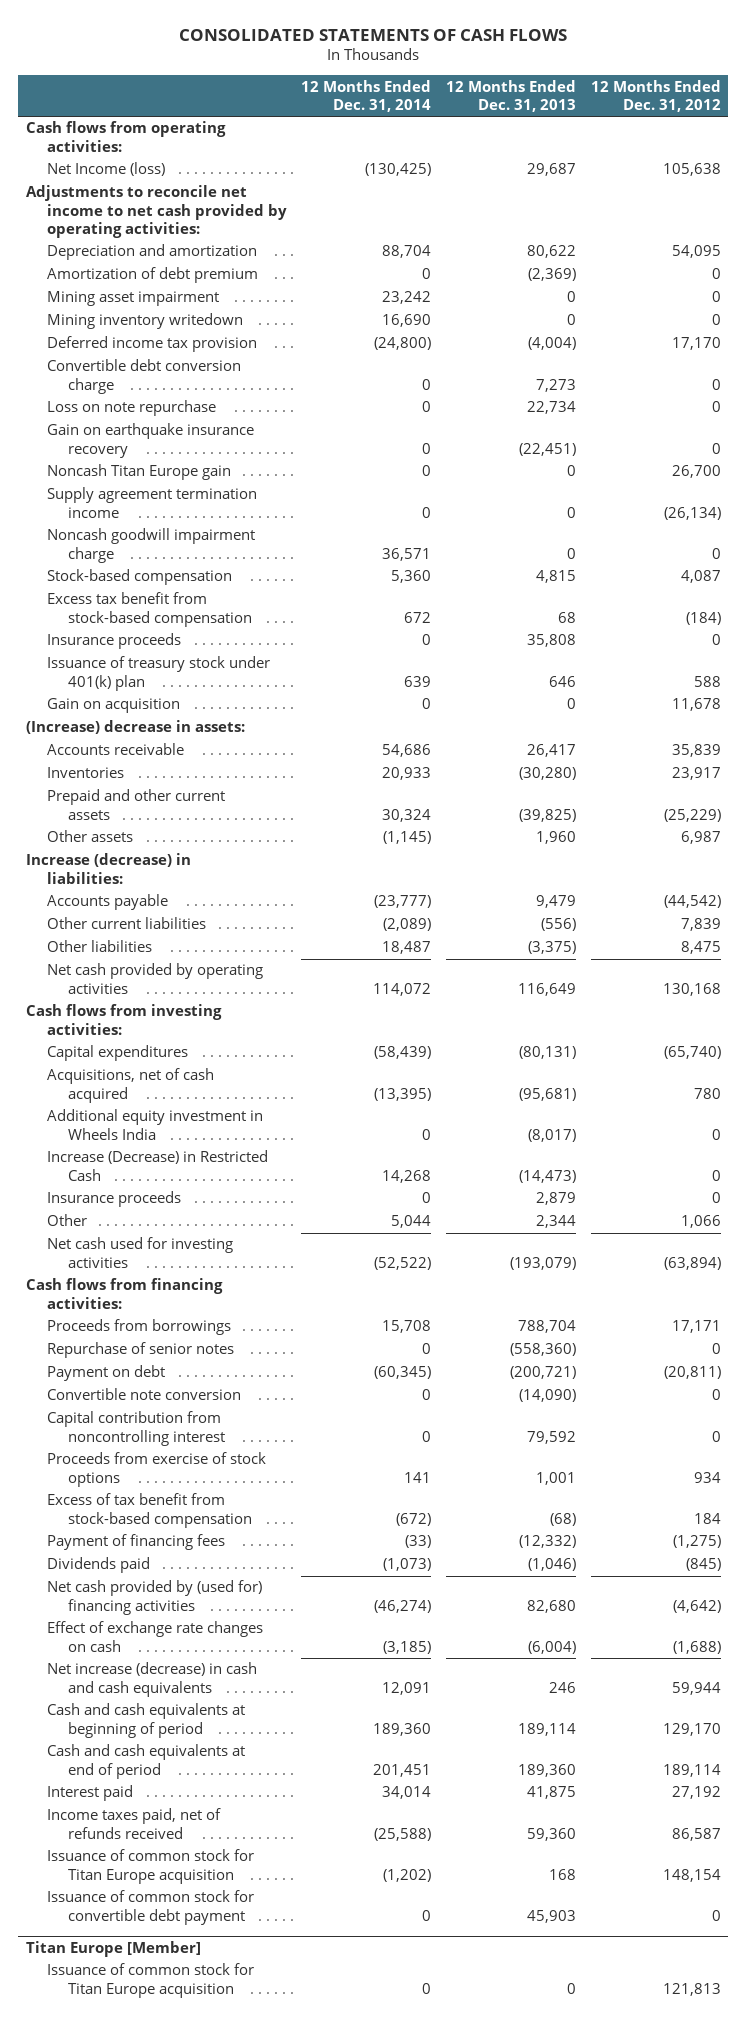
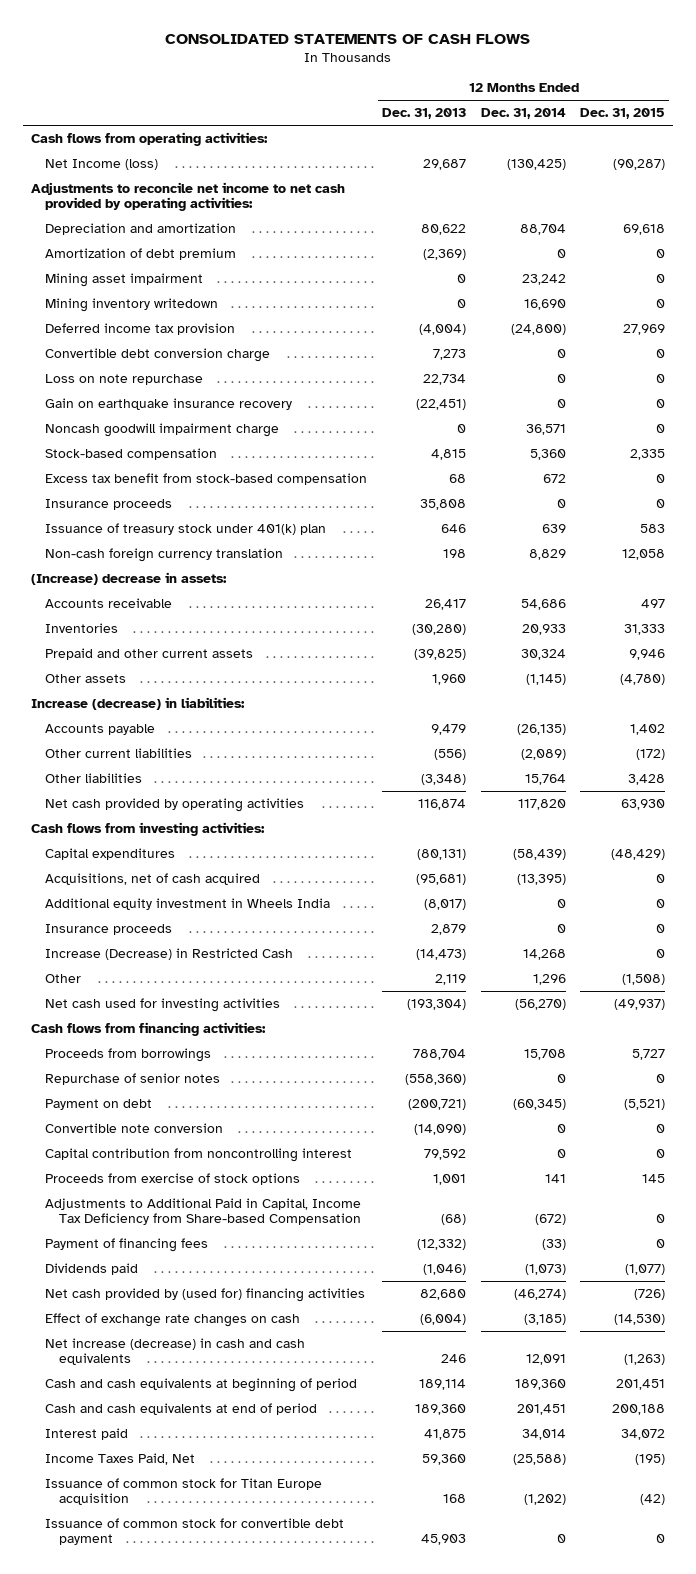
- | 12 Months Ended Dec. 31, 2014 | 12 Months Ended Dec. 31, 2013 | 12 Months Ended Dec. 31, 2012
+ | 12 Months Ended Dec. 31, 2013 | 12 Months Ended Dec. 31, 2014 | 12 Months Ended Dec. 31, 2015
- Noncash Titan Europe gain | 0 | 0 | 26,700
- Supply agreement termination income | 0 | 0 | (26,134)
- Gain on acquisition | 0 | 0 | 11,678
+ Non-cash foreign currency translation | 198 | 8,829 | 12,058
- Accounts payable | (23,777) | 9,479 | (44,542)
+ Accounts payable | 9,479 | (26,135) | 1,402
- Other liabilities | 18,487 | (3,375) | 8,475
- Net cash provided by operating activities | 114,072 | 116,649 | 130,168
+ Other liabilities | (3,348) | 15,764 | 3,428
+ Net cash provided by operating activities | 116,874 | 117,820 | 63,930
- Other | 5,044 | 2,344 | 1,066
- Net cash used for investing activities | (52,522) | (193,079) | (63,894)
moved down: Increase (Decrease) in Restricted Cash | (14,473) | 14,268 | 0
+ Other | 2,119 | 1,296 | (1,508)
+ Net cash used for investing activities | (193,304) | (56,270) | (49,937)
- Excess of tax benefit from stock-based compensation | (672) | (68) | 184
+ Adjustments to Additional Paid in Capital, Income Tax Deficiency from Share-based Compensation | (68) | (672) | 0
- Income taxes paid, net of refunds received | (25,588) | 59,360 | 86,587
+ Income Taxes Paid, Net | 59,360 | (25,588) | (195)
- Titan Europe [Member]
- Issuance of common stock for Titan Europe acquisition | 0 | 0 | 121,813

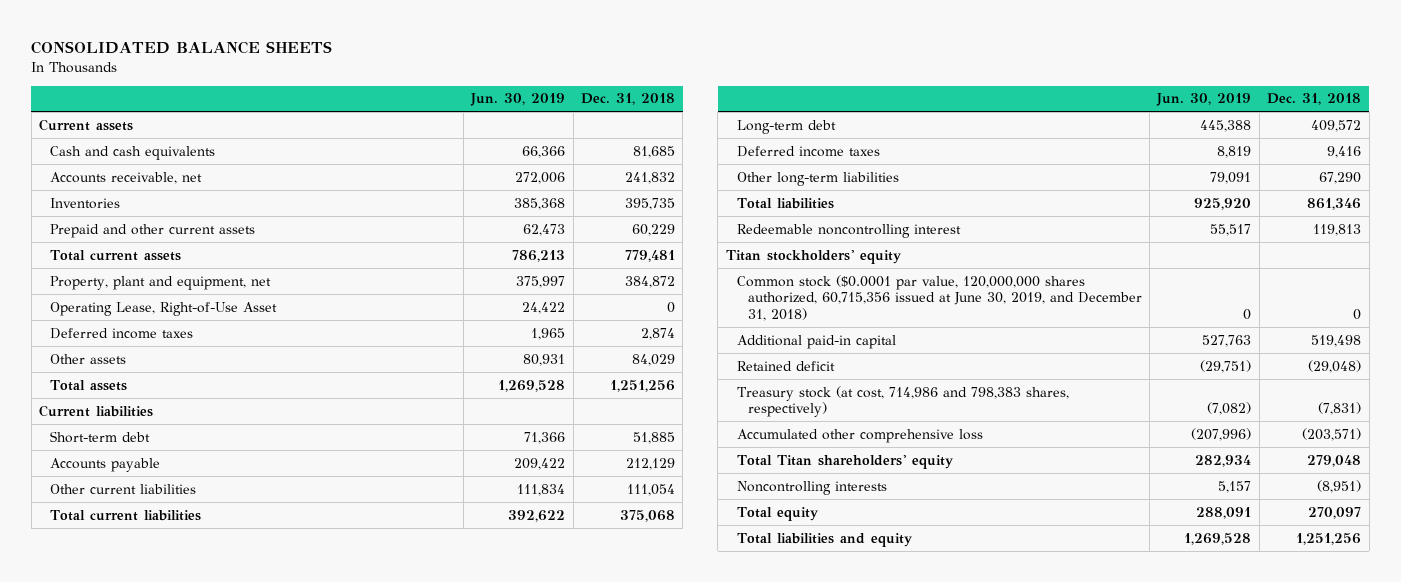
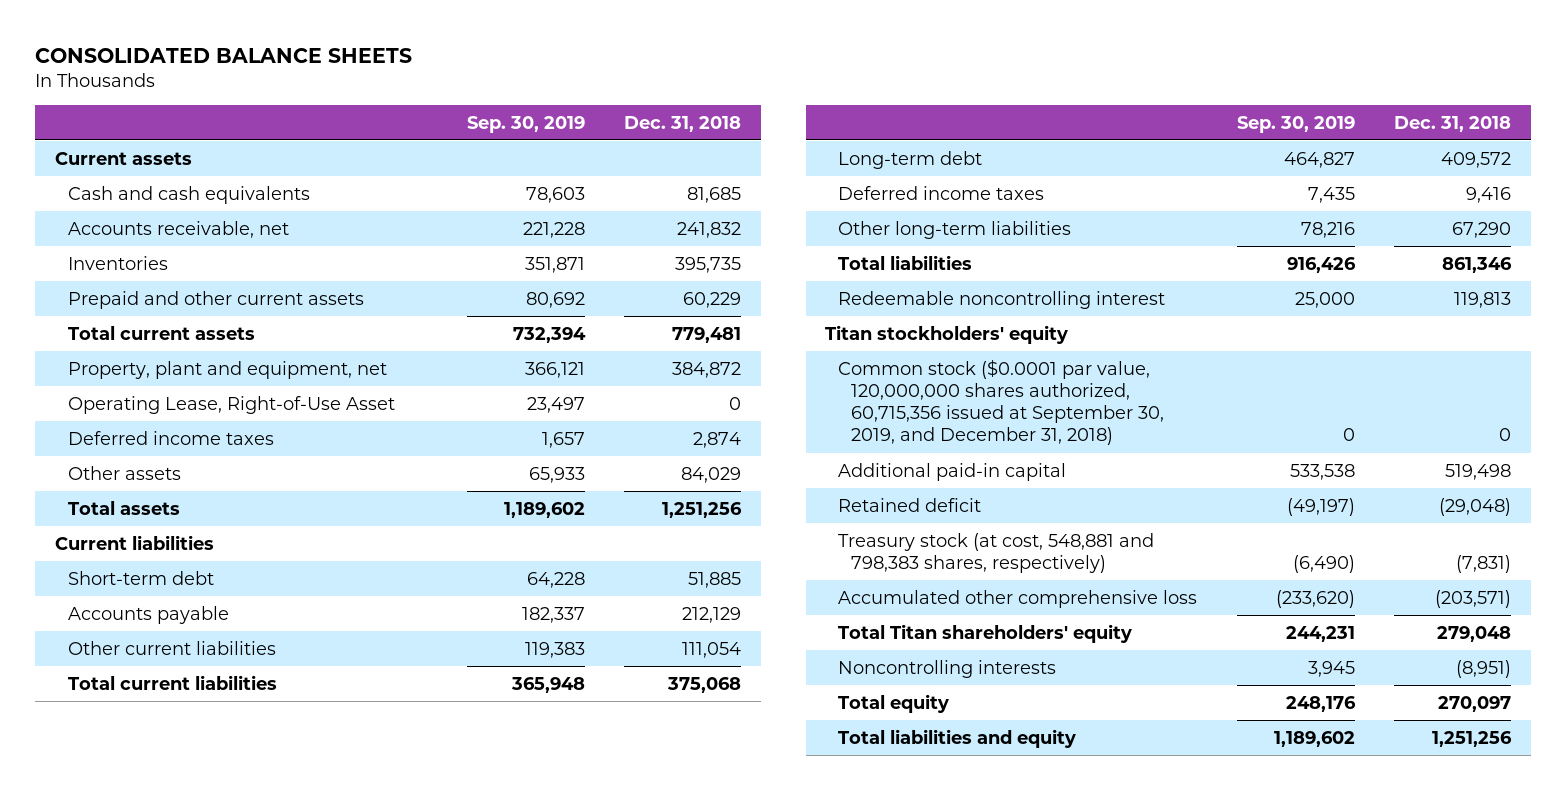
- | Jun. 30, 2019 | Dec. 31, 2018
+ | Sep. 30, 2019 | Dec. 31, 2018
- Common stock ($0.0001 par value, 120,000,000 shares authorized, 60,715,356 issued at June 30, 2019, and December 31, 2018) | 0 | 0
+ Common stock ($0.0001 par value, 120,000,000 shares authorized, 60,715,356 issued at September 30, 2019, and December 31, 2018) | 0 | 0
- Treasury stock (at cost, 714,986 and 798,383 shares, respectively) | (7,082) | (7,831)
+ Treasury stock (at cost, 548,881 and 798,383 shares, respectively) | (6,490) | (7,831)

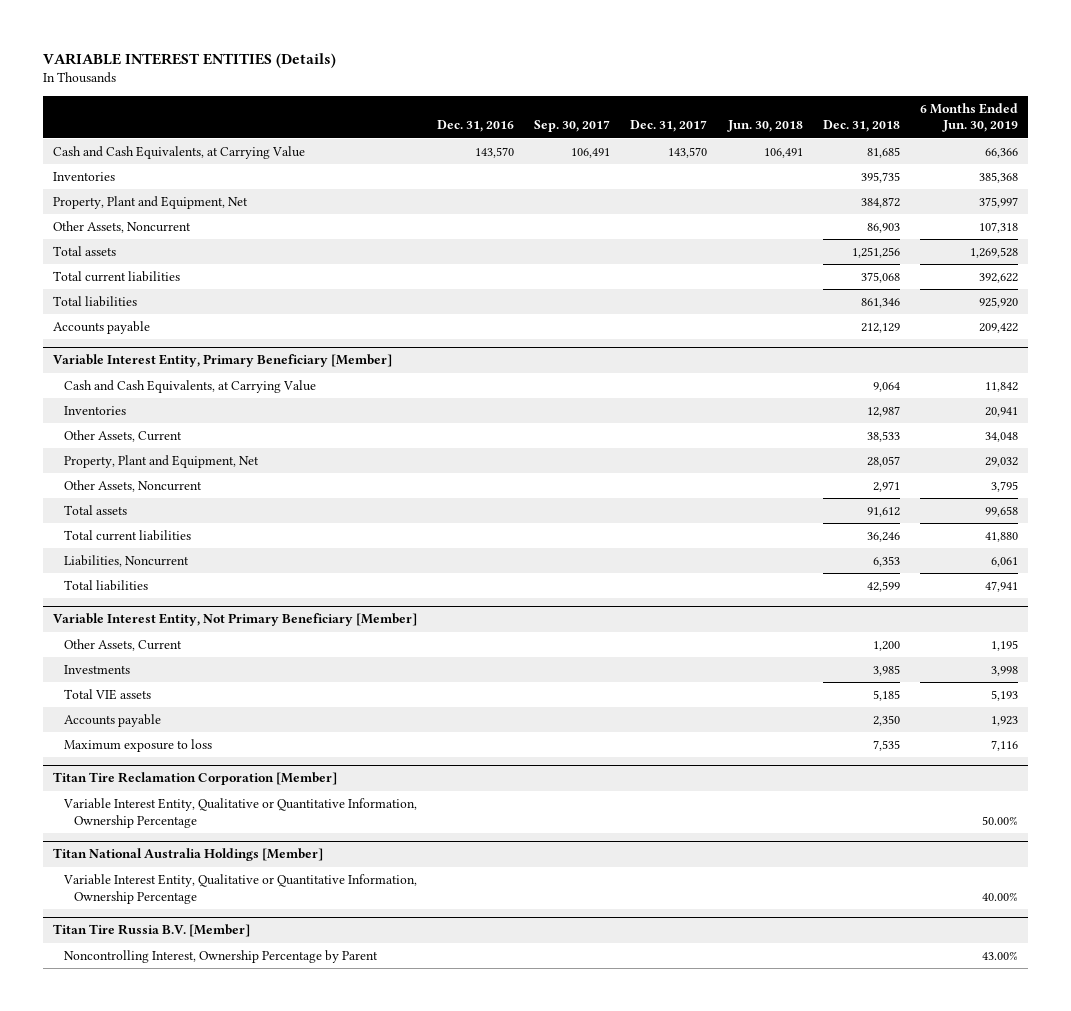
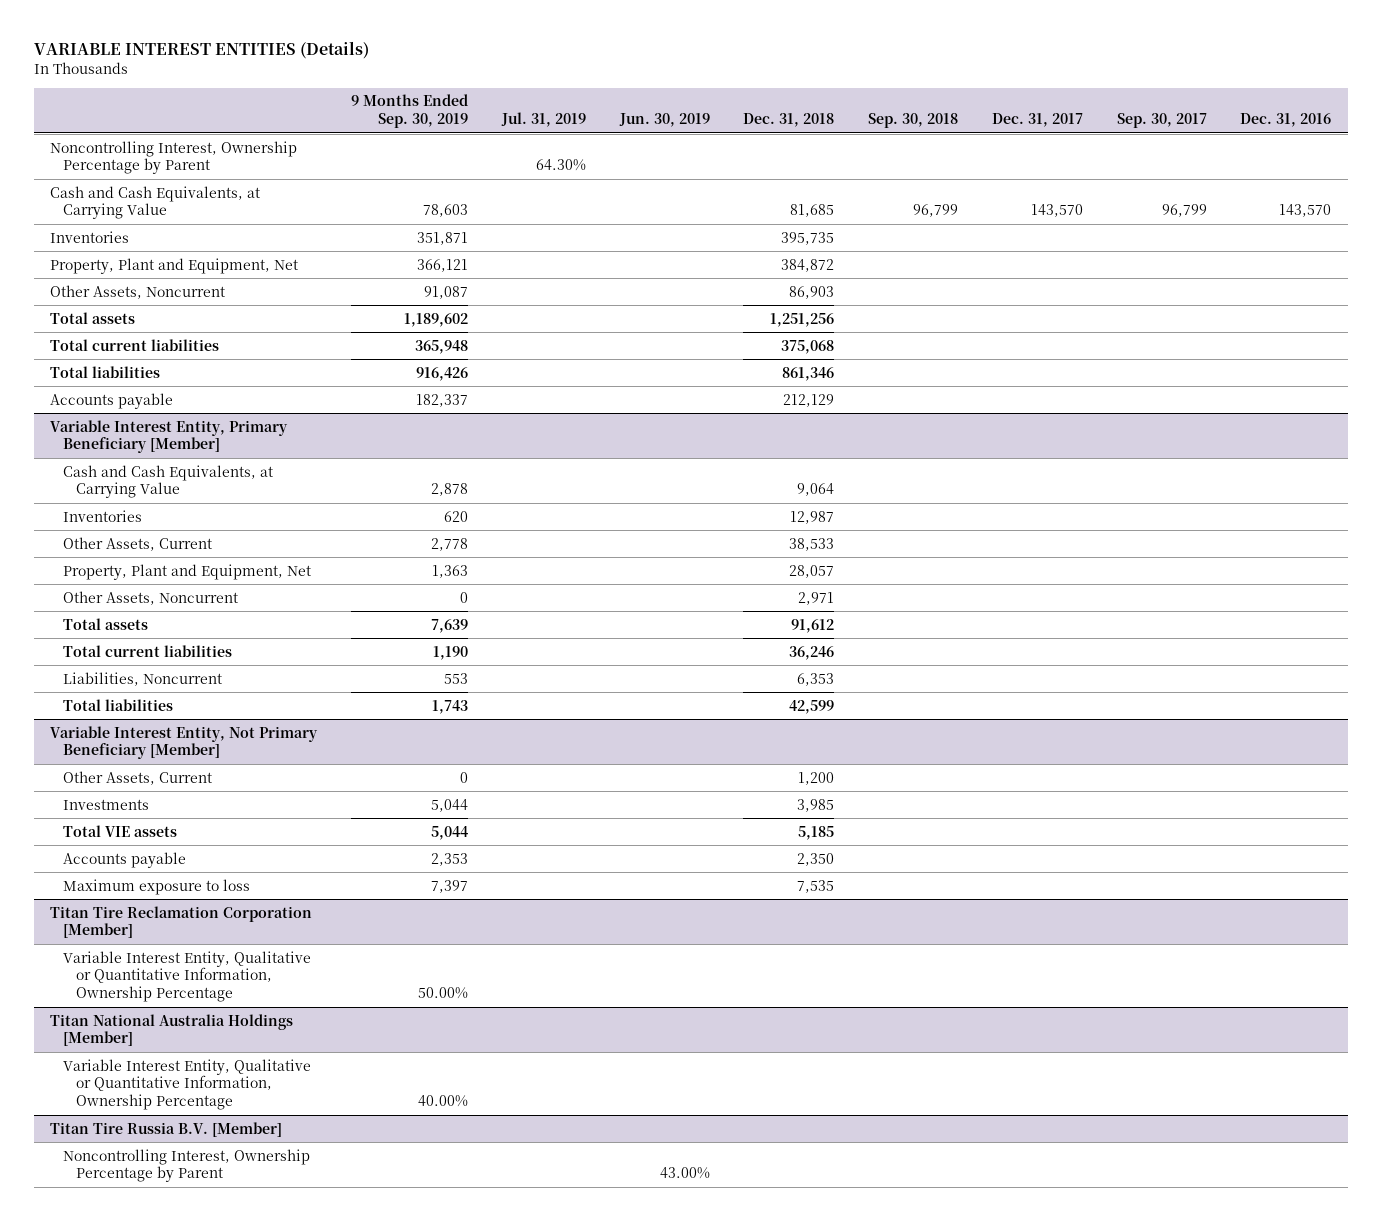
- | Dec. 31, 2016 | Sep. 30, 2017 | Dec. 31, 2017 | Jun. 30, 2018 | Dec. 31, 2018 | 6 Months Ended Jun. 30, 2019
+ | 9 Months Ended Sep. 30, 2019 | Jul. 31, 2019 | Jun. 30, 2019 | Dec. 31, 2018 | Sep. 30, 2018 | Dec. 31, 2017 | Sep. 30, 2017 | Dec. 31, 2016
- Cash and Cash Equivalents, at Carrying Value | 143,570 | 106,491 | 143,570 | 106,491 | 81,685 | 66,366
+ Noncontrolling Interest, Ownership Percentage by Parent | | 64.30% | | | | | |
+ Cash and Cash Equivalents, at Carrying Value | 78,603 | | | 81,685 | 96,799 | 143,570 | 96,799 | 143,570

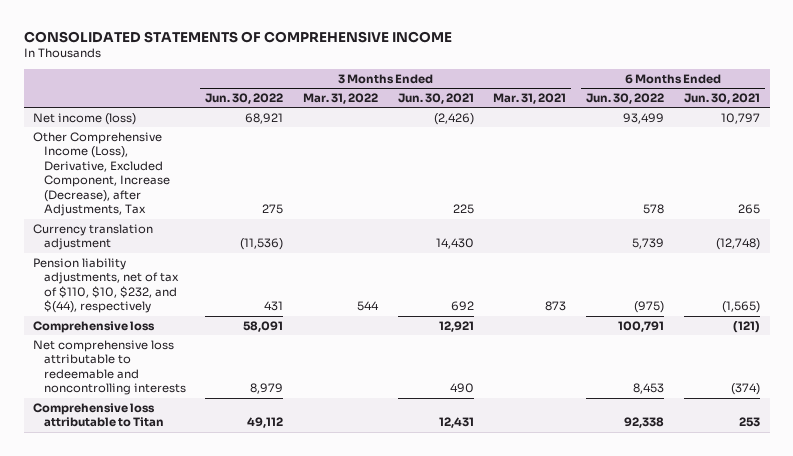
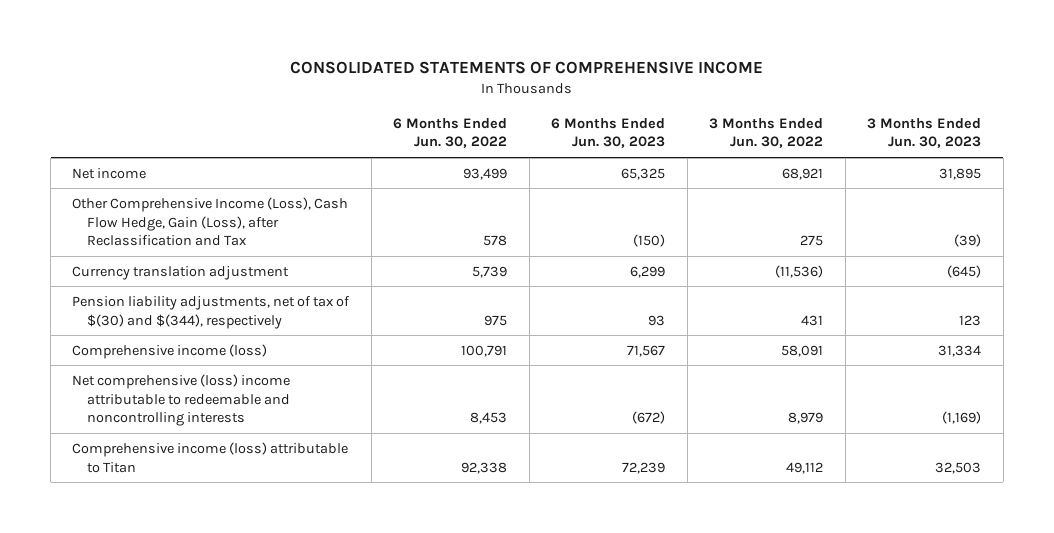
- | 3 Months Ended Jun. 30, 2022 | 3 Months Ended Mar. 31, 2022 | 3 Months Ended Jun. 30, 2021 | 3 Months Ended Mar. 31, 2021 | 6 Months Ended Jun. 30, 2022 | 6 Months Ended Jun. 30, 2021
+ | 6 Months Ended Jun. 30, 2022 | 6 Months Ended Jun. 30, 2023 | 3 Months Ended Jun. 30, 2022 | 3 Months Ended Jun. 30, 2023
- Net income (loss) | 68,921 | | (2,426) | | 93,499 | 10,797
- Other Comprehensive Income (Loss), Derivative, Excluded Component, Increase (Decrease), after Adjustments, Tax | 275 | | 225 | | 578 | 265
+ Net income | 93,499 | 65,325 | 68,921 | 31,895
+ Other Comprehensive Income (Loss), Cash Flow Hedge, Gain (Loss), after Reclassification and Tax | 578 | (150) | 275 | (39)
- Pension liability adjustments, net of tax of $110, $10, $232, and $(44), respectively | 431 | 544 | 692 | 873 | (975) | (1,565)
- Comprehensive loss | 58,091 | | 12,921 | | 100,791 | (121)
- Net comprehensive loss attributable to redeemable and noncontrolling interests | 8,979 | | 490 | | 8,453 | (374)
- Comprehensive loss attributable to Titan | 49,112 | | 12,431 | | 92,338 | 253
+ Pension liability adjustments, net of tax of $(30) and $(344), respectively | 975 | 93 | 431 | 123
+ Comprehensive income (loss) | 100,791 | 71,567 | 58,091 | 31,334
+ Net comprehensive (loss) income attributable to redeemable and noncontrolling interests | 8,453 | (672) | 8,979 | (1,169)
+ Comprehensive income (loss) attributable to Titan | 92,338 | 72,239 | 49,112 | 32,503

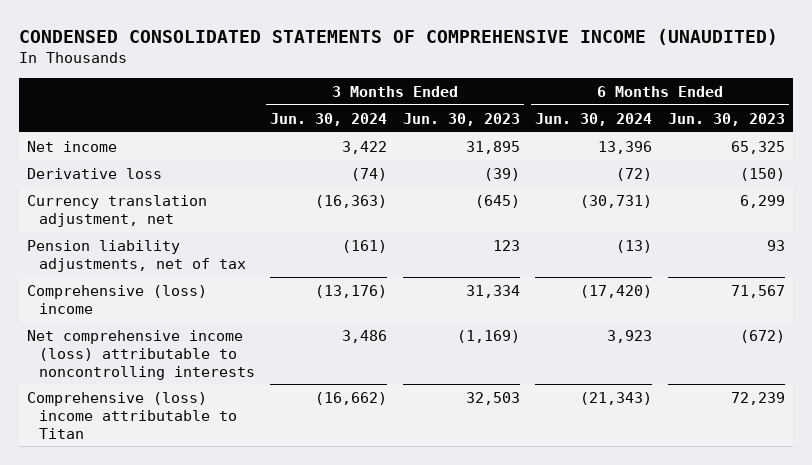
- CONSOLIDATED STATEMENTS OF COMPREHENSIVE INCOME
+ CONDENSED CONSOLIDATED STATEMENTS OF COMPREHENSIVE INCOME (UNAUDITED)
- | 6 Months Ended Jun. 30, 2022 | 6 Months Ended Jun. 30, 2023 | 3 Months Ended Jun. 30, 2022 | 3 Months Ended Jun. 30, 2023
+ | 3 Months Ended Jun. 30, 2024 | 3 Months Ended Jun. 30, 2023 | 6 Months Ended Jun. 30, 2024 | 6 Months Ended Jun. 30, 2023
- Other Comprehensive Income (Loss), Cash Flow Hedge, Gain (Loss), after Reclassification and Tax | 578 | (150) | 275 | (39)
- Currency translation adjustment | 5,739 | 6,299 | (11,536) | (645)
- Pension liability adjustments, net of tax of $(30) and $(344), respectively | 975 | 93 | 431 | 123
- Comprehensive income (loss) | 100,791 | 71,567 | 58,091 | 31,334
- Net comprehensive (loss) income attributable to redeemable and noncontrolling interests | 8,453 | (672) | 8,979 | (1,169)
- Comprehensive income (loss) attributable to Titan | 92,338 | 72,239 | 49,112 | 32,503
+ Derivative loss | (74) | (39) | (72) | (150)
+ Currency translation adjustment, net | (16,363) | (645) | (30,731) | 6,299
+ Pension liability adjustments, net of tax | (161) | 123 | (13) | 93
+ Comprehensive (loss) income | (13,176) | 31,334 | (17,420) | 71,567
+ Net comprehensive income (loss) attributable to noncontrolling interests | 3,486 | (1,169) | 3,923 | (672)
+ Comprehensive (loss) income attributable to Titan | (16,662) | 32,503 | (21,343) | 72,239

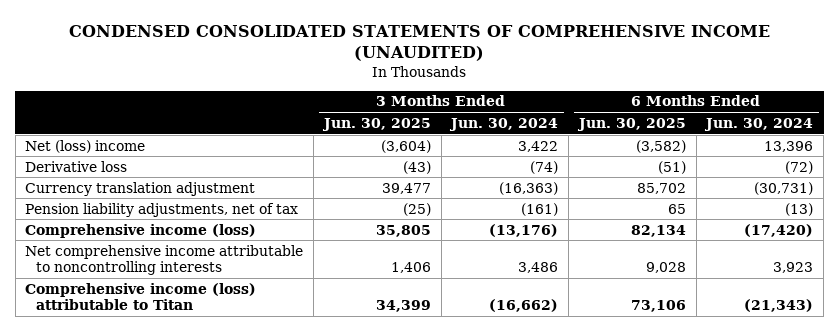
- | 3 Months Ended Jun. 30, 2024 | 3 Months Ended Jun. 30, 2023 | 6 Months Ended Jun. 30, 2024 | 6 Months Ended Jun. 30, 2023
+ | 3 Months Ended Jun. 30, 2025 | 3 Months Ended Jun. 30, 2024 | 6 Months Ended Jun. 30, 2025 | 6 Months Ended Jun. 30, 2024
- Net income | 3,422 | 31,895 | 13,396 | 65,325
+ Net (loss) income | (3,604) | 3,422 | (3,582) | 13,396
- Currency translation adjustment, net | (16,363) | (645) | (30,731) | 6,299
+ Currency translation adjustment | 39,477 | (16,363) | 85,702 | (30,731)
- Comprehensive (loss) income | (13,176) | 31,334 | (17,420) | 71,567
- Net comprehensive income (loss) attributable to noncontrolling interests | 3,486 | (1,169) | 3,923 | (672)
- Comprehensive (loss) income attributable to Titan | (16,662) | 32,503 | (21,343) | 72,239
+ Comprehensive income (loss) | 35,805 | (13,176) | 82,134 | (17,420)
+ Net comprehensive income attributable to noncontrolling interests | 1,406 | 3,486 | 9,028 | 3,923
+ Comprehensive income (loss) attributable to Titan | 34,399 | (16,662) | 73,106 | (21,343)

